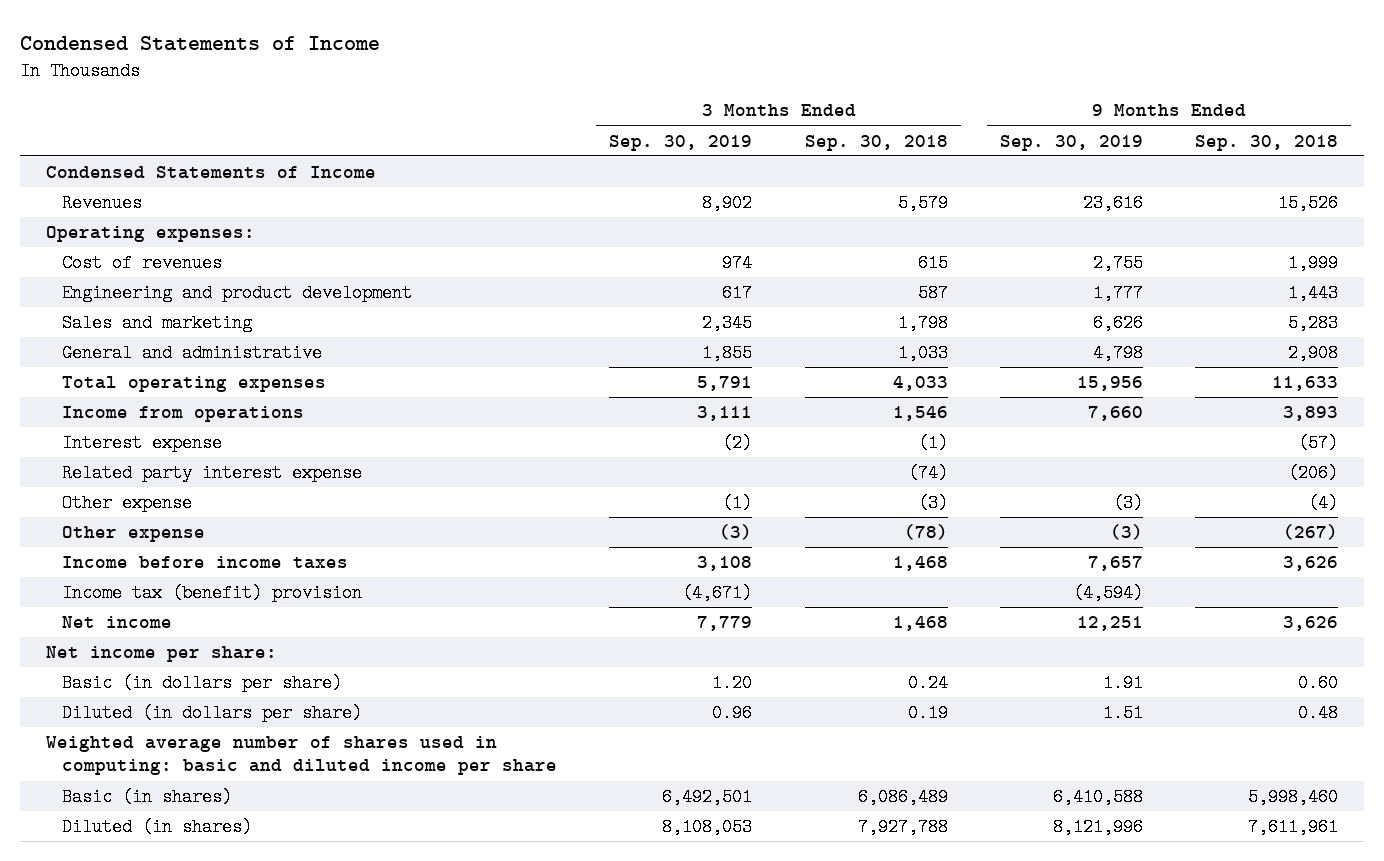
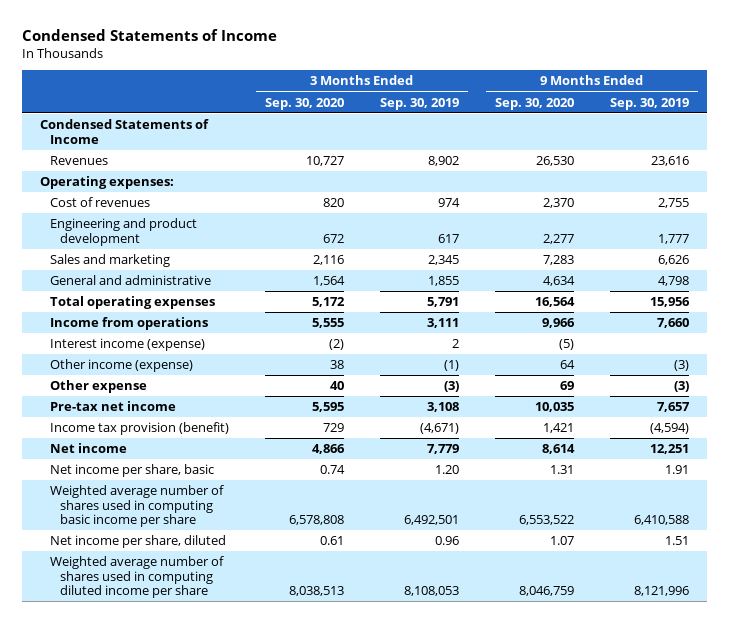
- | 3 Months Ended Sep. 30, 2019 | 3 Months Ended Sep. 30, 2018 | 9 Months Ended Sep. 30, 2019 | 9 Months Ended Sep. 30, 2018
+ | 3 Months Ended Sep. 30, 2020 | 3 Months Ended Sep. 30, 2019 | 9 Months Ended Sep. 30, 2020 | 9 Months Ended Sep. 30, 2019
- Interest expense | (2) | (1) | | (57)
- Related party interest expense | | (74) | | (206)
- Other expense | (1) | (3) | (3) | (4)
+ Interest income (expense) | (2) | 2 | (5) |
+ Other income (expense) | 38 | (1) | 64 | (3)
- Income before income taxes | 3,108 | 1,468 | 7,657 | 3,626
- Income tax (benefit) provision | (4,671) | | (4,594) |
+ Pre-tax net income | 5,595 | 3,108 | 10,035 | 7,657
+ Income tax provision (benefit) | 729 | (4,671) | 1,421 | (4,594)
- Net income per share:
- Basic (in dollars per share) | 1.20 | 0.24 | 1.91 | 0.60
- Diluted (in dollars per share) | 0.96 | 0.19 | 1.51 | 0.48
- Weighted average number of shares used in computing: basic and diluted income per share
- Basic (in shares) | 6,492,501 | 6,086,489 | 6,410,588 | 5,998,460
- Diluted (in shares) | 8,108,053 | 7,927,788 | 8,121,996 | 7,611,961
+ Net income per share, basic | 0.74 | 1.20 | 1.31 | 1.91
+ Weighted average number of shares used in computing basic income per share | 6,578,808 | 6,492,501 | 6,553,522 | 6,410,588
+ Net income per share, diluted | 0.61 | 0.96 | 1.07 | 1.51
+ Weighted average number of shares used in computing diluted income per share | 8,038,513 | 8,108,053 | 8,046,759 | 8,121,996

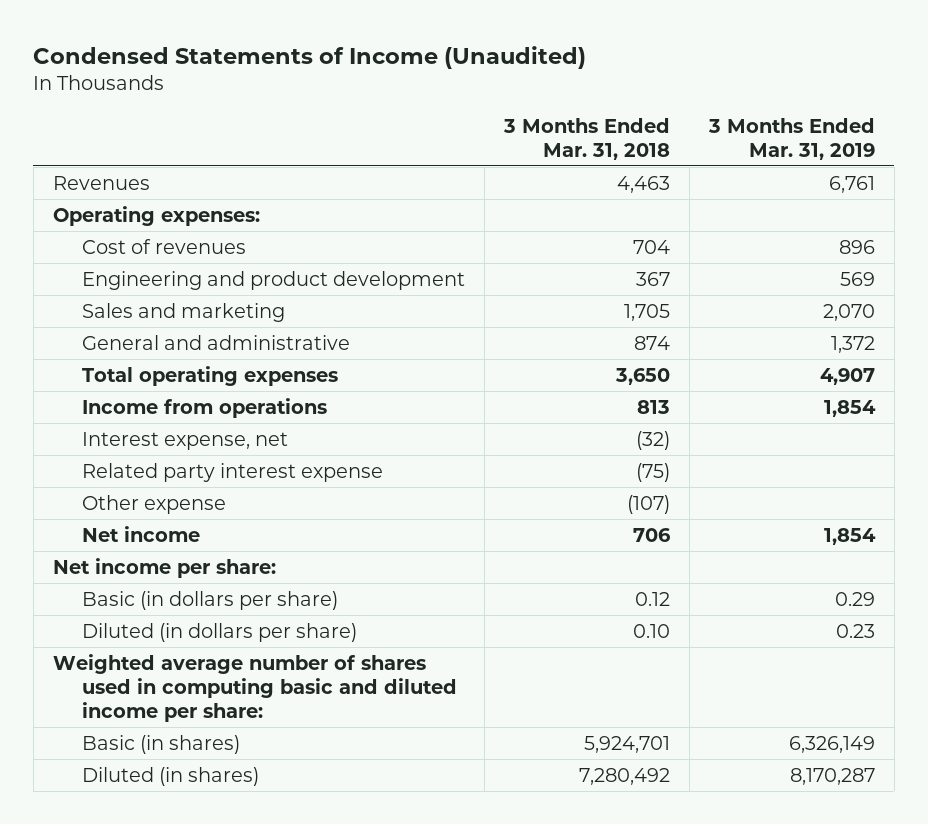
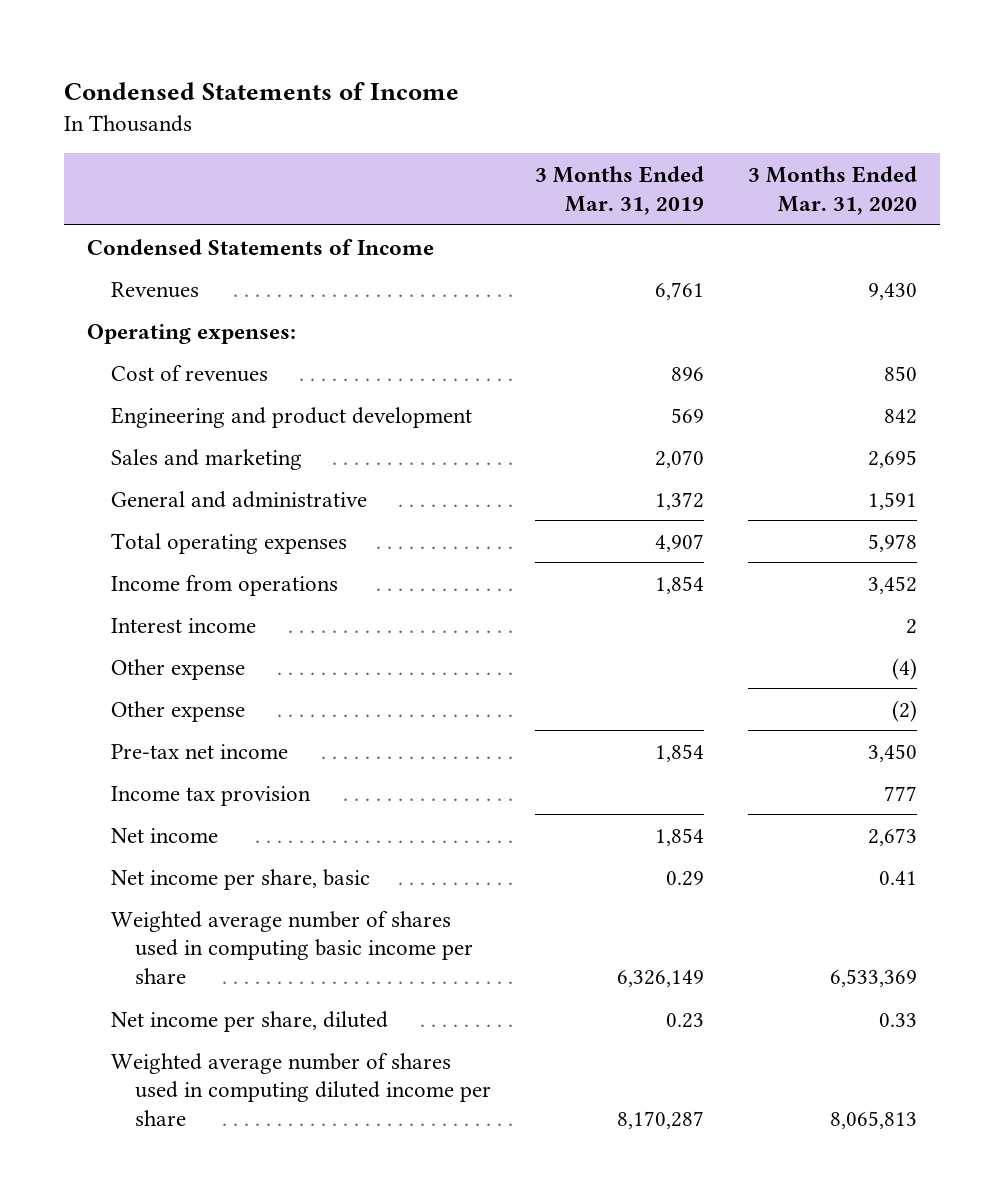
- Condensed Statements of Income (Unaudited)
+ Condensed Statements of Income
- | 3 Months Ended Mar. 31, 2018 | 3 Months Ended Mar. 31, 2019
+ | 3 Months Ended Mar. 31, 2019 | 3 Months Ended Mar. 31, 2020
+ Condensed Statements of Income
- Interest expense, net | (32) |
- Related party interest expense | (75) |
+ Interest income | | 2
+ Other expense | | (2)
+ Pre-tax net income | 1,854 | 3,450
+ Income tax provision | | 777
- Net income per share:
- Basic (in dollars per share) | 0.12 | 0.29
- Diluted (in dollars per share) | 0.10 | 0.23
- Weighted average number of shares used in computing basic and diluted income per share:
- Basic (in shares) | 5,924,701 | 6,326,149
- Diluted (in shares) | 7,280,492 | 8,170,287
+ Net income per share, basic | 0.29 | 0.41
+ Weighted average number of shares used in computing basic income per share | 6,326,149 | 6,533,369
+ Net income per share, diluted | 0.23 | 0.33
+ Weighted average number of shares used in computing diluted income per share | 8,170,287 | 8,065,813

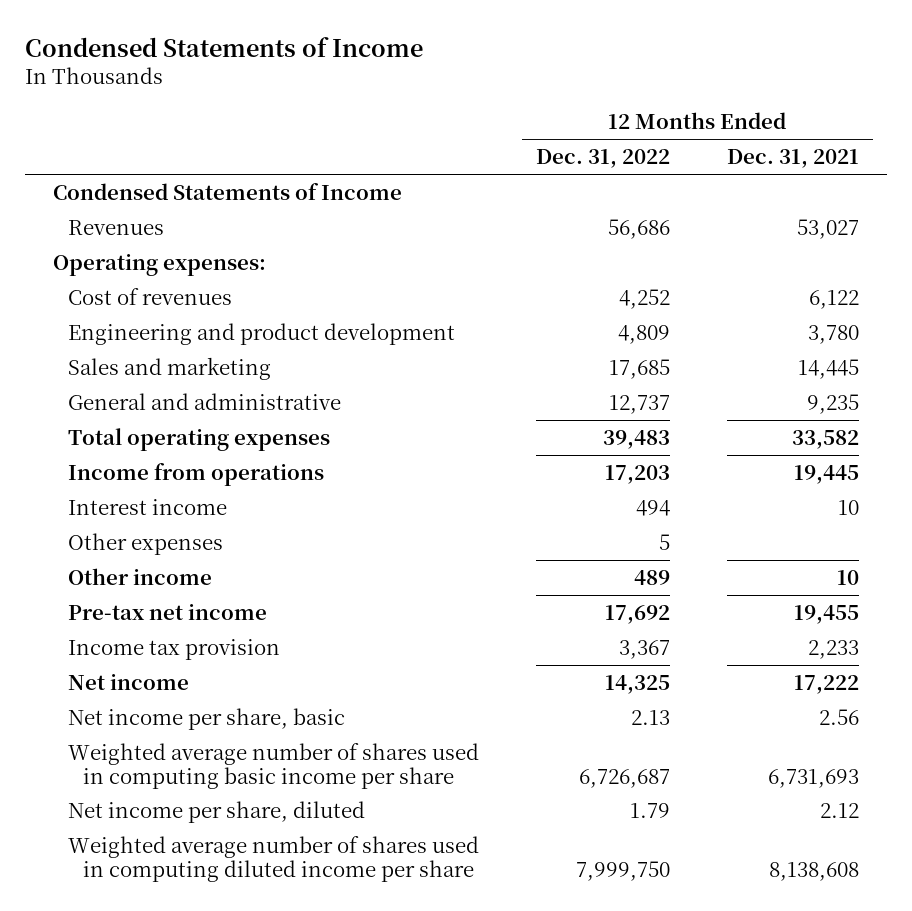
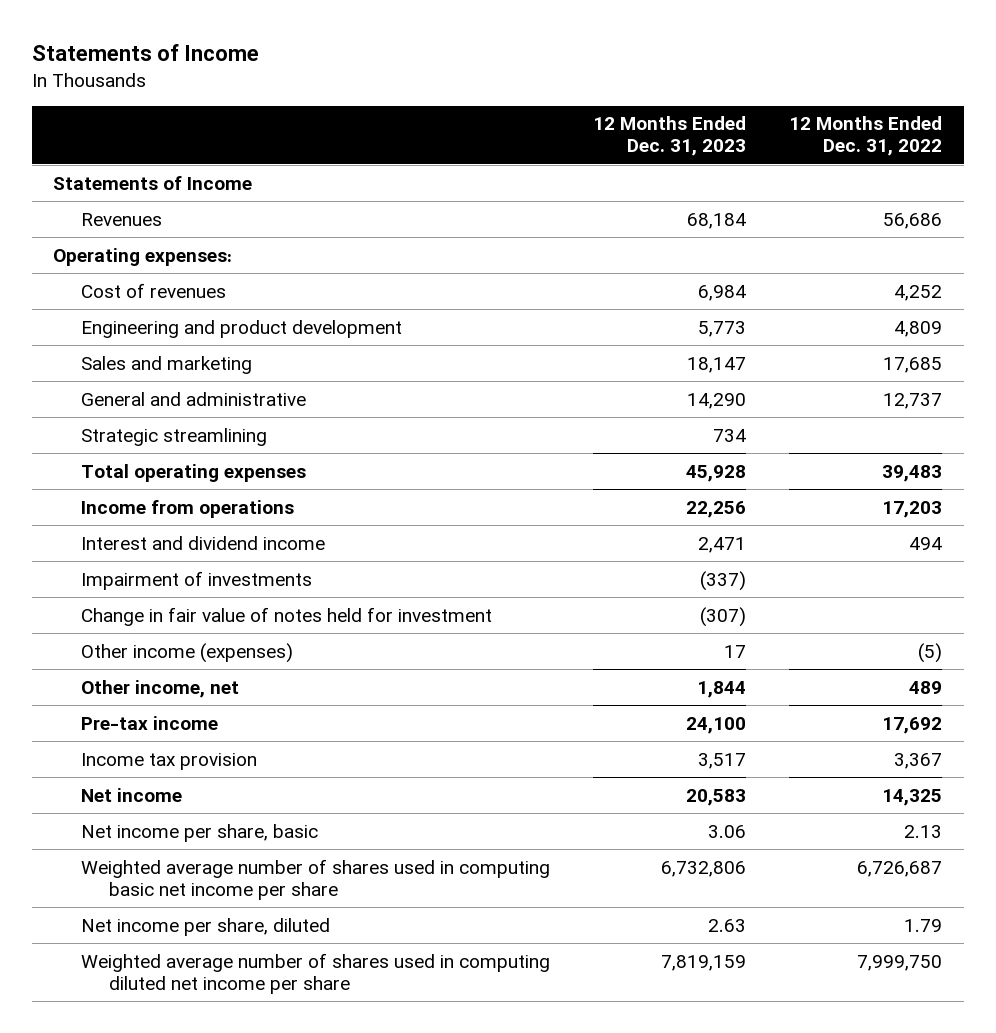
- Condensed Statements of Income
+ Statements of Income
- | 12 Months Ended Dec. 31, 2022 | 12 Months Ended Dec. 31, 2021
+ | 12 Months Ended Dec. 31, 2023 | 12 Months Ended Dec. 31, 2022
- Condensed Statements of Income
+ Statements of Income
+ Strategic streamlining | 734 |
- Interest income | 494 | 10
- Other expenses | 5 |
- Other income | 489 | 10
- Pre-tax net income | 17,692 | 19,455
+ Interest and dividend income | 2,471 | 494
+ Impairment of investments | (337) |
+ Change in fair value of notes held for investment | (307) |
+ Other income (expenses) | 17 | (5)
+ Other income, net | 1,844 | 489
+ Pre-tax income | 24,100 | 17,692
- Weighted average number of shares used in computing basic income per share | 6,726,687 | 6,731,693
+ Weighted average number of shares used in computing basic net income per share | 6,732,806 | 6,726,687
- Weighted average number of shares used in computing diluted income per share | 7,999,750 | 8,138,608
+ Weighted average number of shares used in computing diluted net income per share | 7,819,159 | 7,999,750

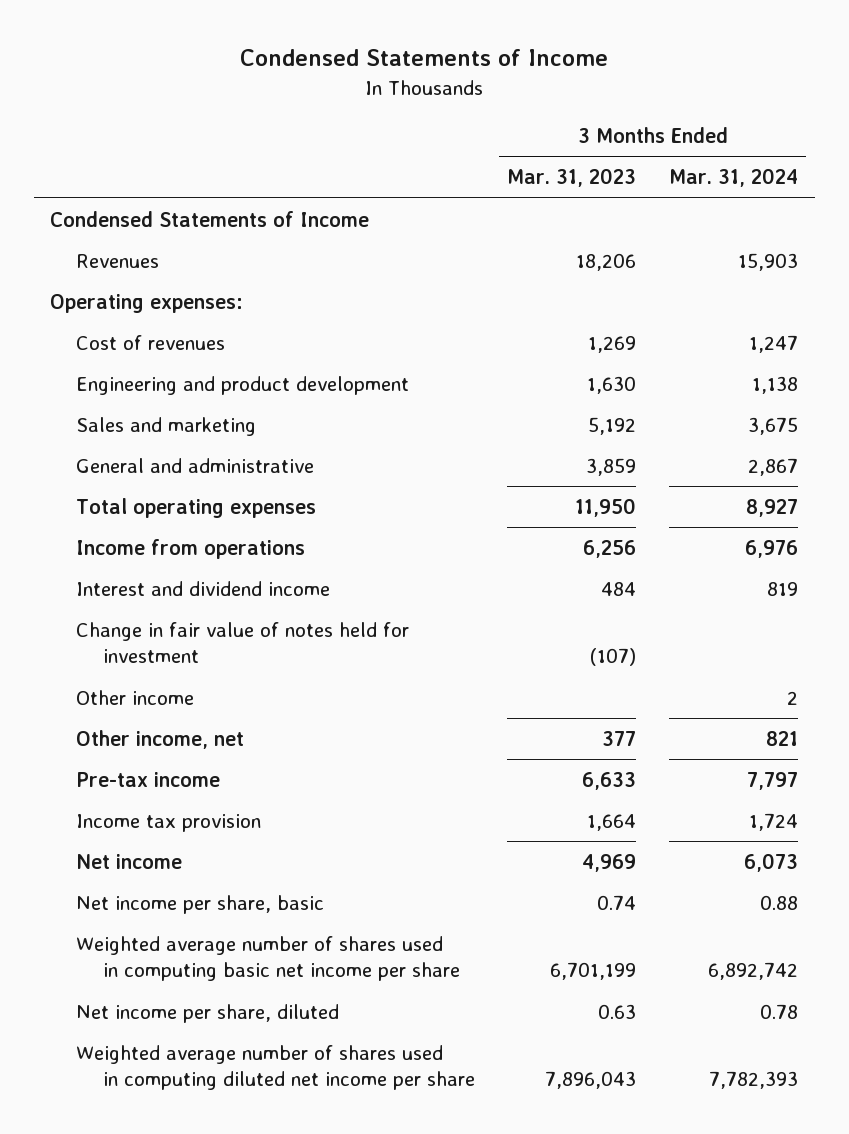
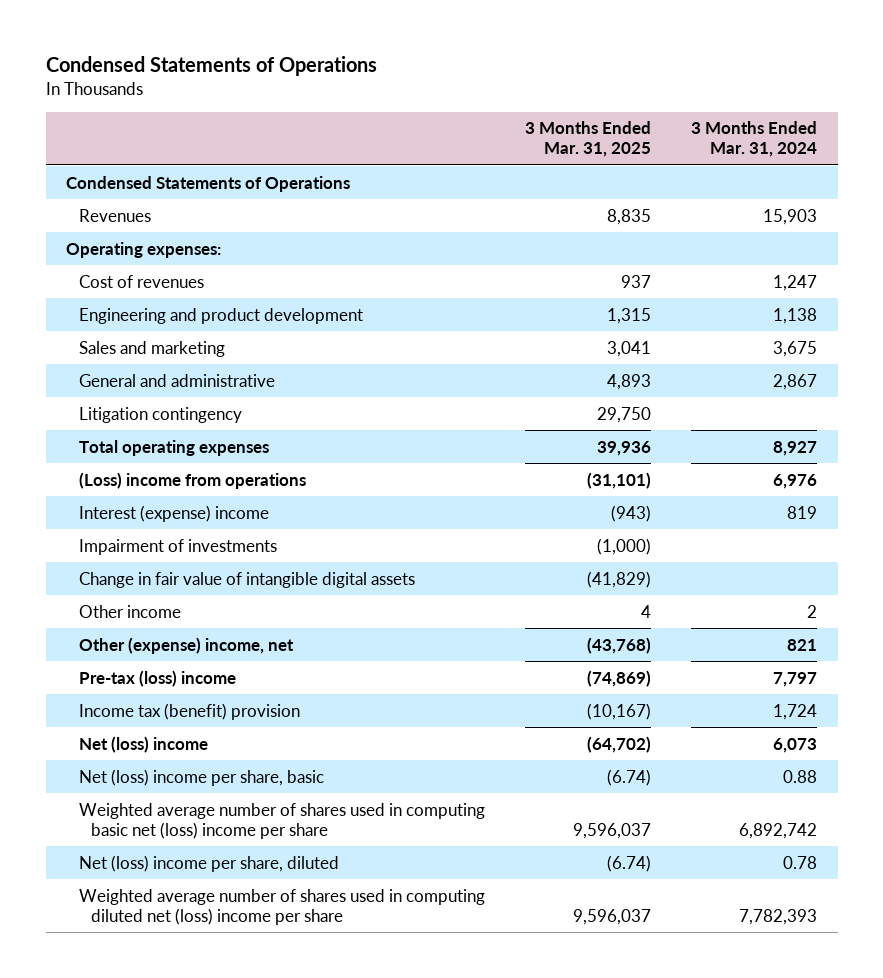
- Condensed Statements of Income
+ Condensed Statements of Operations
- | 3 Months Ended Mar. 31, 2023 | 3 Months Ended Mar. 31, 2024
+ | 3 Months Ended Mar. 31, 2025 | 3 Months Ended Mar. 31, 2024
- Condensed Statements of Income
+ Condensed Statements of Operations
+ Litigation contingency | 29,750 |
- Income from operations | 6,256 | 6,976
- Interest and dividend income | 484 | 819
- Change in fair value of notes held for investment | (107) |
+ (Loss) income from operations | (31,101) | 6,976
+ Interest (expense) income | (943) | 819
+ Impairment of investments | (1,000) |
+ Change in fair value of intangible digital assets | (41,829) |
- Other income, net | 377 | 821
- Pre-tax income | 6,633 | 7,797
- Income tax provision | 1,664 | 1,724
- Net income | 4,969 | 6,073
- Net income per share, basic | 0.74 | 0.88
- Weighted average number of shares used in computing basic net income per share | 6,701,199 | 6,892,742
- Net income per share, diluted | 0.63 | 0.78
- Weighted average number of shares used in computing diluted net income per share | 7,896,043 | 7,782,393
+ Other (expense) income, net | (43,768) | 821
+ Pre-tax (loss) income | (74,869) | 7,797
+ Income tax (benefit) provision | (10,167) | 1,724
+ Net (loss) income | (64,702) | 6,073
+ Net (loss) income per share, basic | (6.74) | 0.88
+ Weighted average number of shares used in computing basic net (loss) income per share | 9,596,037 | 6,892,742
+ Net (loss) income per share, diluted | (6.74) | 0.78
+ Weighted average number of shares used in computing diluted net (loss) income per share | 9,596,037 | 7,782,393

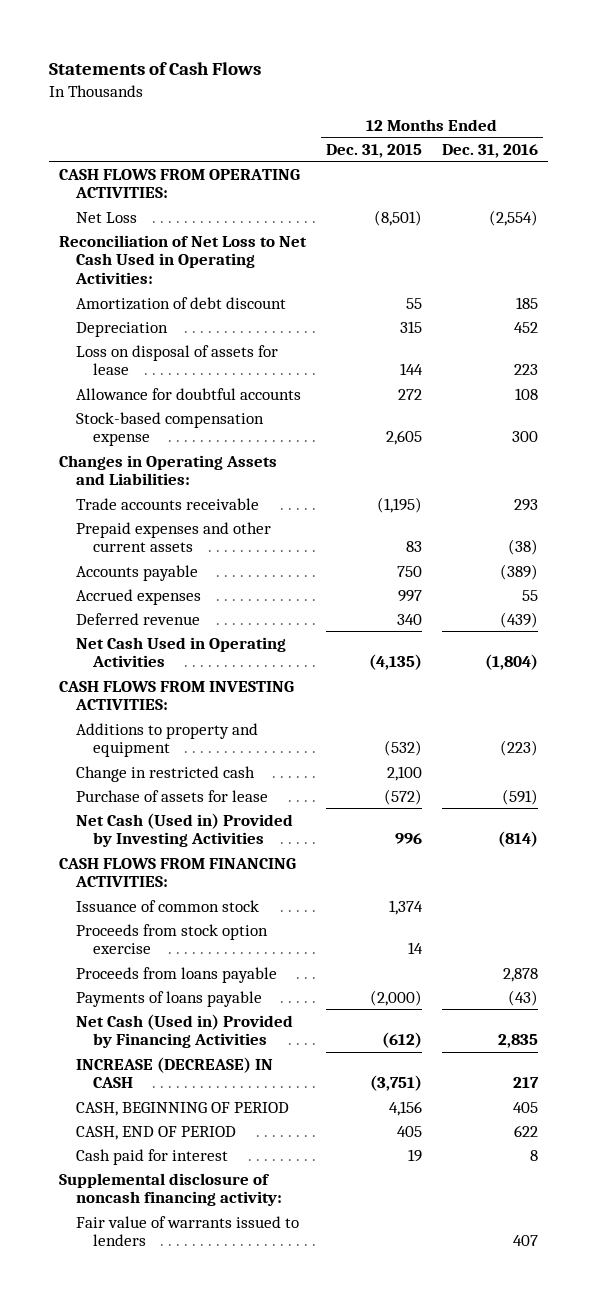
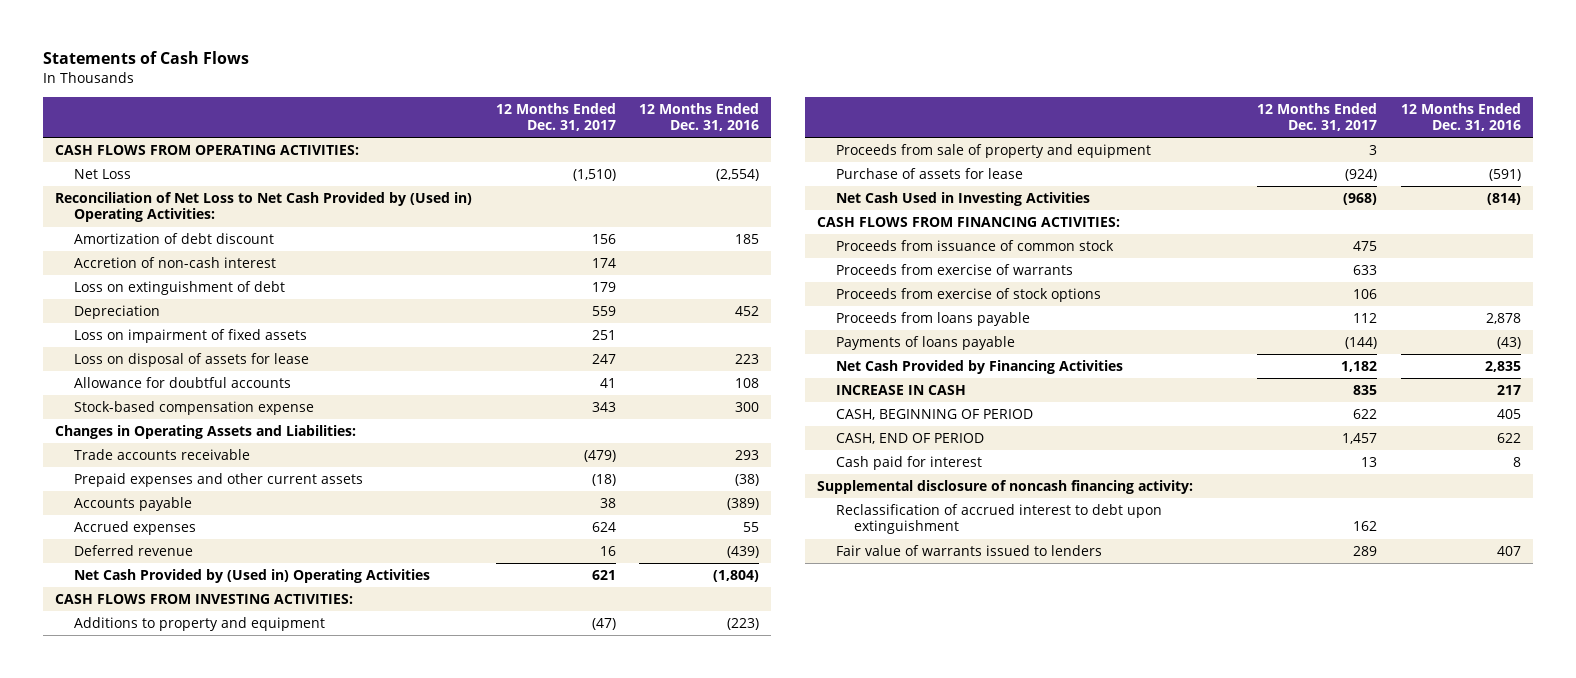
- | 12 Months Ended Dec. 31, 2015 | 12 Months Ended Dec. 31, 2016
+ | 12 Months Ended Dec. 31, 2017 | 12 Months Ended Dec. 31, 2016
- Reconciliation of Net Loss to Net Cash Used in Operating Activities:
+ Reconciliation of Net Loss to Net Cash Provided by (Used in) Operating Activities:
+ Accretion of non-cash interest | 174 |
+ Loss on extinguishment of debt | 179 |
+ Loss on impairment of fixed assets | 251 |
- Net Cash Used in Operating Activities | (4,135) | (1,804)
+ Net Cash Provided by (Used in) Operating Activities | 621 | (1,804)
- Change in restricted cash | 2,100 |
+ Proceeds from sale of property and equipment | 3 |
- Net Cash (Used in) Provided by Investing Activities | 996 | (814)
+ Net Cash Used in Investing Activities | (968) | (814)
- Issuance of common stock | 1,374 |
- Proceeds from stock option exercise | 14 |
+ Proceeds from issuance of common stock | 475 |
+ Proceeds from exercise of warrants | 633 |
+ Proceeds from exercise of stock options | 106 |
- Net Cash (Used in) Provided by Financing Activities | (612) | 2,835
- INCREASE (DECREASE) IN CASH | (3,751) | 217
+ Net Cash Provided by Financing Activities | 1,182 | 2,835
+ INCREASE IN CASH | 835 | 217
+ Reclassification of accrued interest to debt upon extinguishment | 162 |

